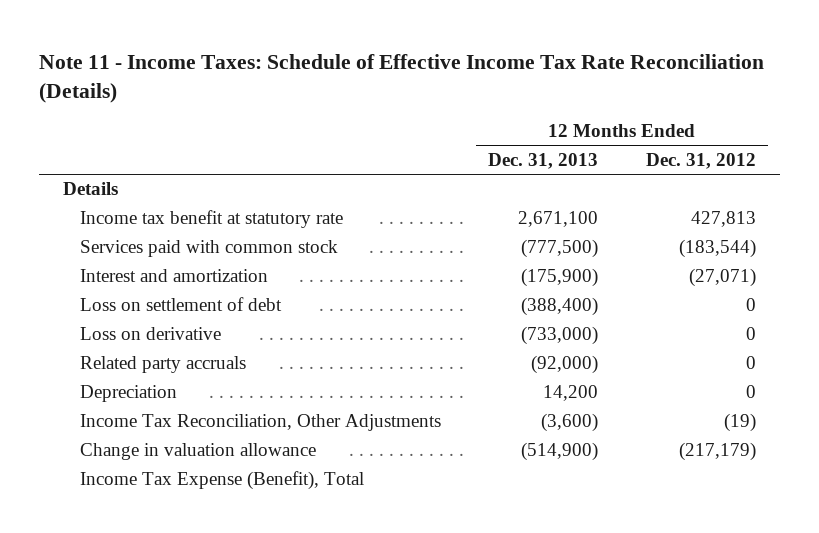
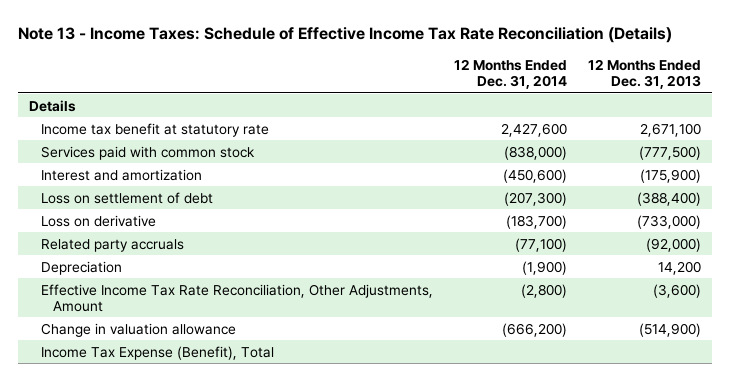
- Note 11 - Income Taxes: Schedule of Effective Income Tax Rate Reconciliation (Details)
+ Note 13 - Income Taxes: Schedule of Effective Income Tax Rate Reconciliation (Details)
- | 12 Months Ended Dec. 31, 2013 | 12 Months Ended Dec. 31, 2012
+ | 12 Months Ended Dec. 31, 2014 | 12 Months Ended Dec. 31, 2013
- Income Tax Reconciliation, Other Adjustments | (3,600) | (19)
+ Effective Income Tax Rate Reconciliation, Other Adjustments, Amount | (2,800) | (3,600)

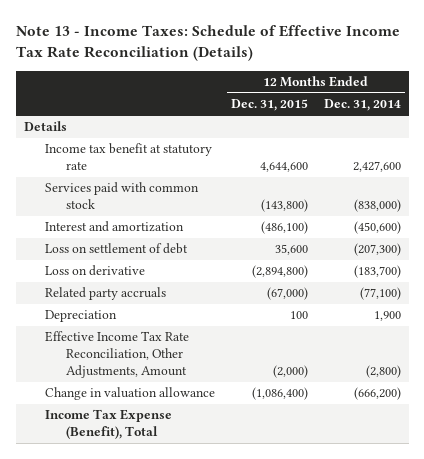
- | 12 Months Ended Dec. 31, 2014 | 12 Months Ended Dec. 31, 2013
+ | 12 Months Ended Dec. 31, 2015 | 12 Months Ended Dec. 31, 2014
- Depreciation | (1,900) | 14,200
+ Depreciation | 100 | 1,900

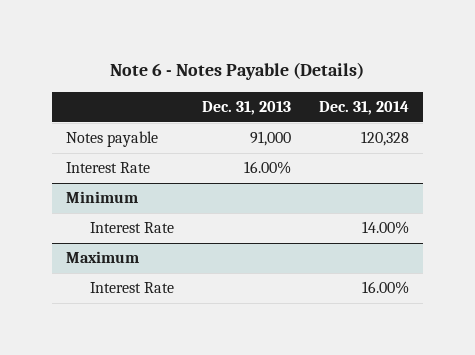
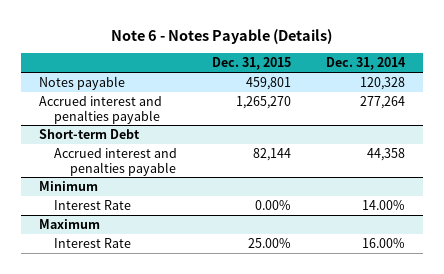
- | Dec. 31, 2013 | Dec. 31, 2014
+ | Dec. 31, 2015 | Dec. 31, 2014
- Interest Rate | 16.00% |
+ Accrued interest and penalties payable | 1,265,270 | 277,264
+ Short-term Debt
+ Accrued interest and penalties payable | 82,144 | 44,358

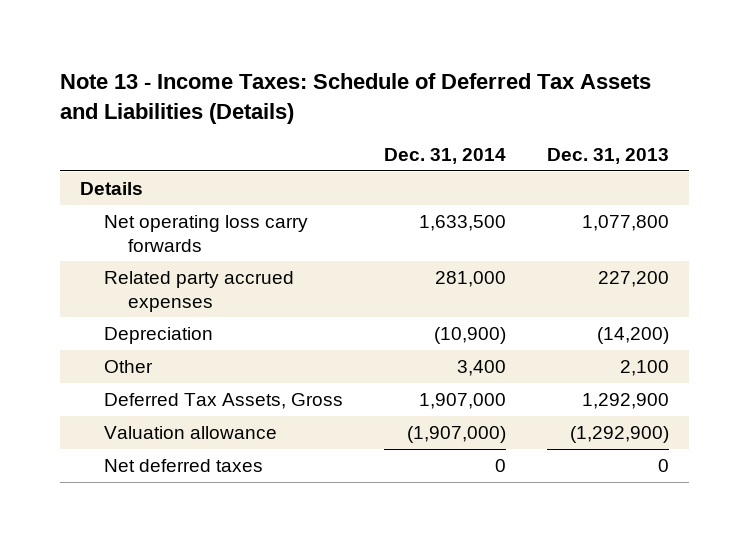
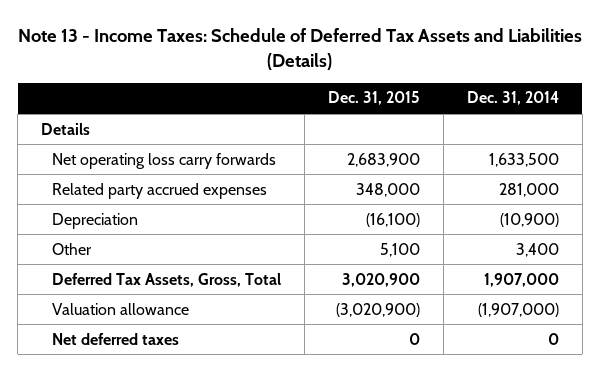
- | Dec. 31, 2014 | Dec. 31, 2013
+ | Dec. 31, 2015 | Dec. 31, 2014
- Deferred Tax Assets, Gross | 1,907,000 | 1,292,900
+ Deferred Tax Assets, Gross, Total | 3,020,900 | 1,907,000

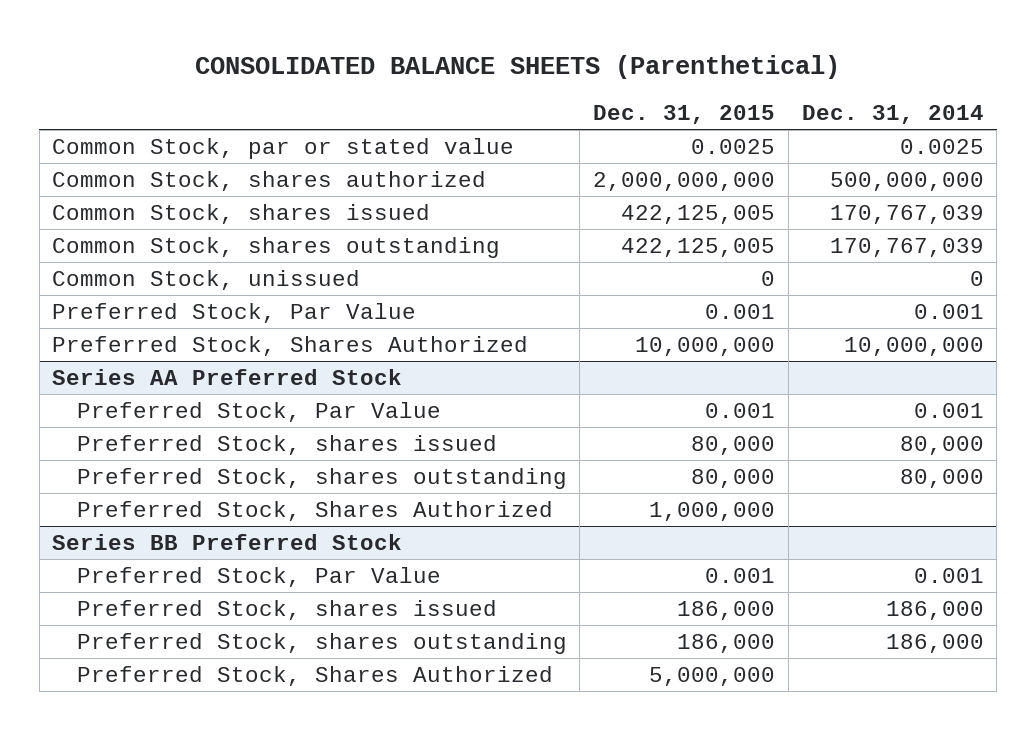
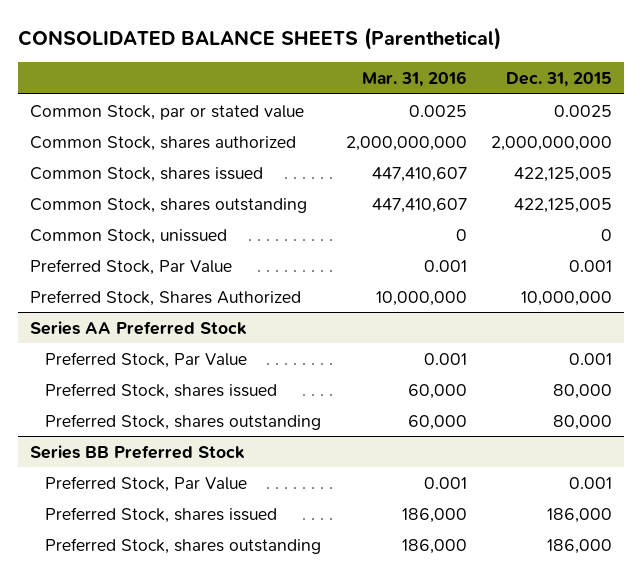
- | Dec. 31, 2015 | Dec. 31, 2014
+ | Mar. 31, 2016 | Dec. 31, 2015
@ Series AA Preferred Stock
- Preferred Stock, Shares Authorized | 1,000,000 |
@ Series BB Preferred Stock
- Preferred Stock, Shares Authorized | 5,000,000 |

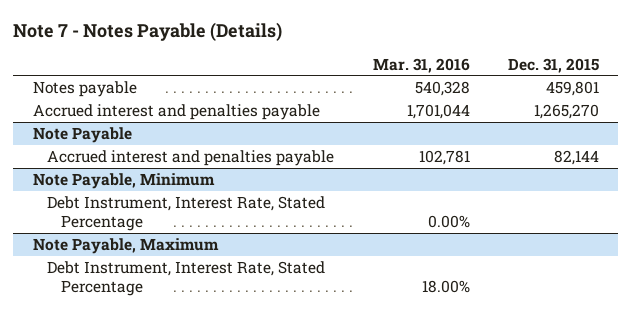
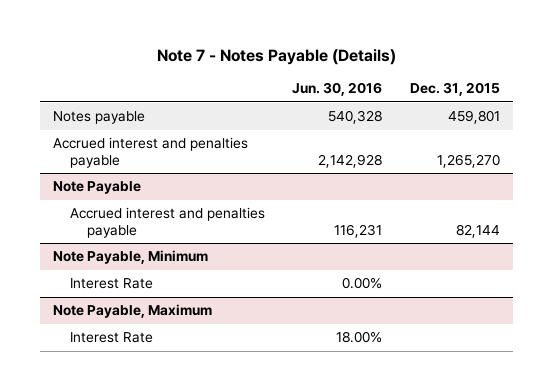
- | Mar. 31, 2016 | Dec. 31, 2015
+ | Jun. 30, 2016 | Dec. 31, 2015
@ Note Payable, Minimum
- Debt Instrument, Interest Rate, Stated Percentage | 0.00% |
+ Interest Rate | 0.00% |
@ Note Payable, Maximum
- Debt Instrument, Interest Rate, Stated Percentage | 18.00% |
+ Interest Rate | 18.00% |

